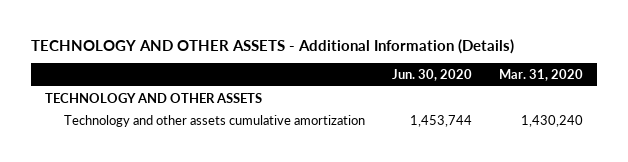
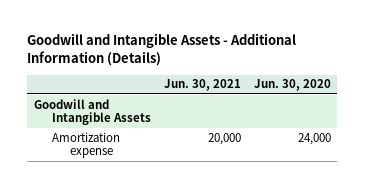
- TECHNOLOGY AND OTHER ASSETS - Additional Information (Details)
+ Goodwill and Intangible Assets - Additional Information (Details)
- | Jun. 30, 2020 | Mar. 31, 2020
+ | Jun. 30, 2021 | Jun. 30, 2020
- TECHNOLOGY AND OTHER ASSETS
- Technology and other assets cumulative amortization | 1,453,744 | 1,430,240
+ Goodwill and Intangible Assets
+ Amortization expense | 20,000 | 24,000

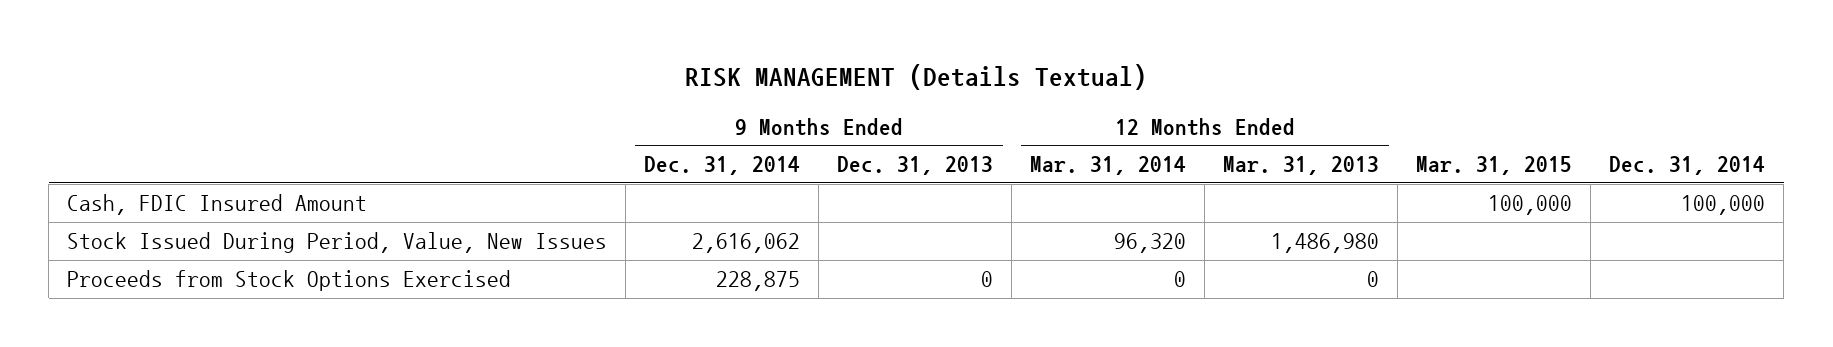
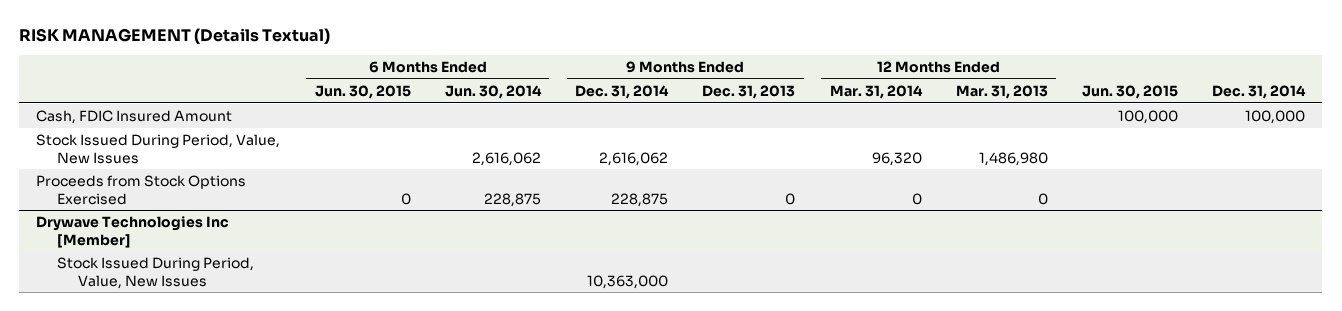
- | 9 Months Ended Dec. 31, 2014 | 9 Months Ended Dec. 31, 2013 | 12 Months Ended Mar. 31, 2014 | 12 Months Ended Mar. 31, 2013 | Mar. 31, 2015 | Dec. 31, 2014
+ | 6 Months Ended Jun. 30, 2015 | 6 Months Ended Jun. 30, 2014 | 9 Months Ended Dec. 31, 2014 | 9 Months Ended Dec. 31, 2013 | 12 Months Ended Mar. 31, 2014 | 12 Months Ended Mar. 31, 2013 | Jun. 30, 2015 | Dec. 31, 2014
+ Drywave Technologies Inc [Member]
+ Stock Issued During Period, Value, New Issues | | | 10,363,000 | | | | |

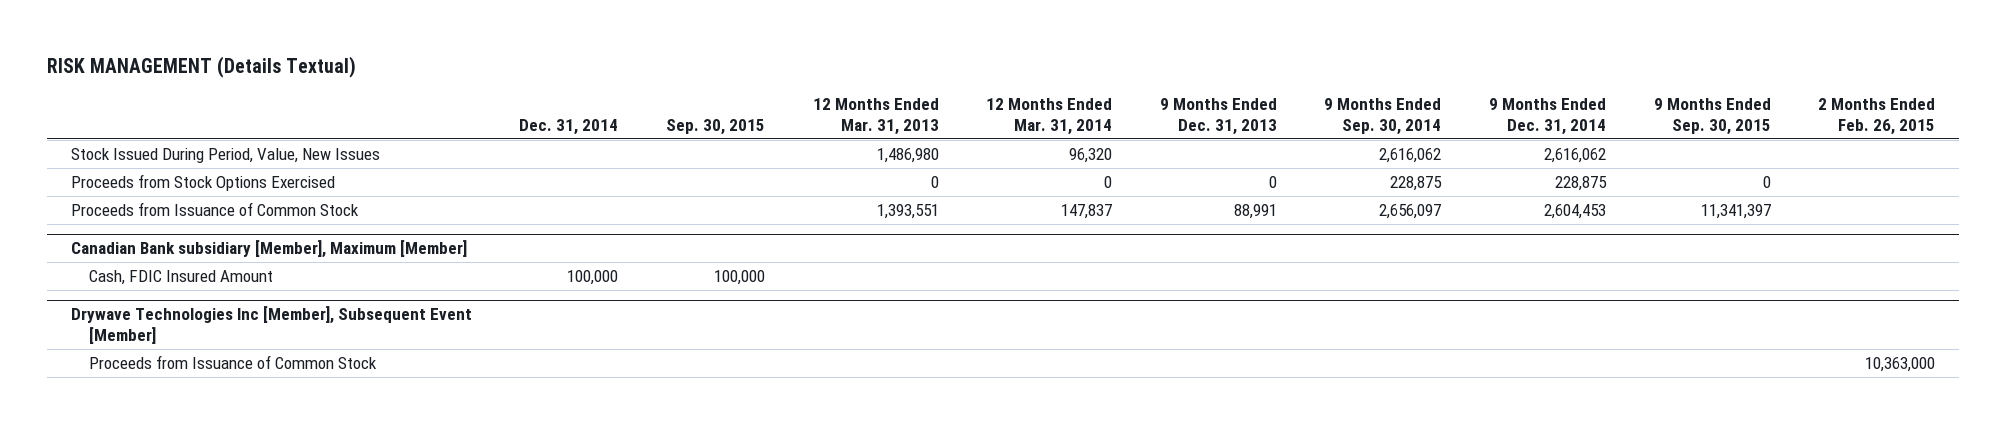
- | 6 Months Ended Jun. 30, 2015 | 6 Months Ended Jun. 30, 2014 | 9 Months Ended Dec. 31, 2014 | 9 Months Ended Dec. 31, 2013 | 12 Months Ended Mar. 31, 2014 | 12 Months Ended Mar. 31, 2013 | Jun. 30, 2015 | Dec. 31, 2014
+ | Dec. 31, 2014 | Sep. 30, 2015 | 12 Months Ended Mar. 31, 2013 | 12 Months Ended Mar. 31, 2014 | 9 Months Ended Dec. 31, 2013 | 9 Months Ended Sep. 30, 2014 | 9 Months Ended Dec. 31, 2014 | 9 Months Ended Sep. 30, 2015 | 2 Months Ended Feb. 26, 2015
- Cash, FDIC Insured Amount | | | | | | | 100,000 | 100,000
- Drywave Technologies Inc [Member]
- Stock Issued During Period, Value, New Issues | | | 10,363,000 | | | | |
+ Proceeds from Issuance of Common Stock | | | 1,393,551 | 147,837 | 88,991 | 2,656,097 | 2,604,453 | 11,341,397 |
+ Canadian Bank subsidiary [Member], Maximum [Member]
+ Cash, FDIC Insured Amount | 100,000 | 100,000 | | | | | | |
+ Drywave Technologies Inc [Member], Subsequent Event [Member]
+ Proceeds from Issuance of Common Stock | | | | | | | | | 10,363,000

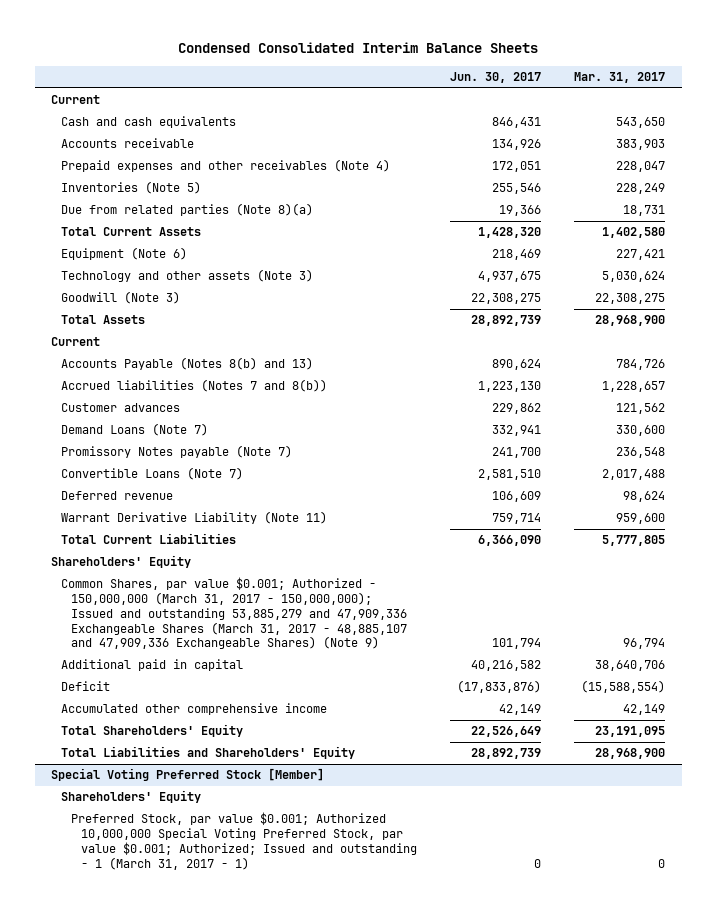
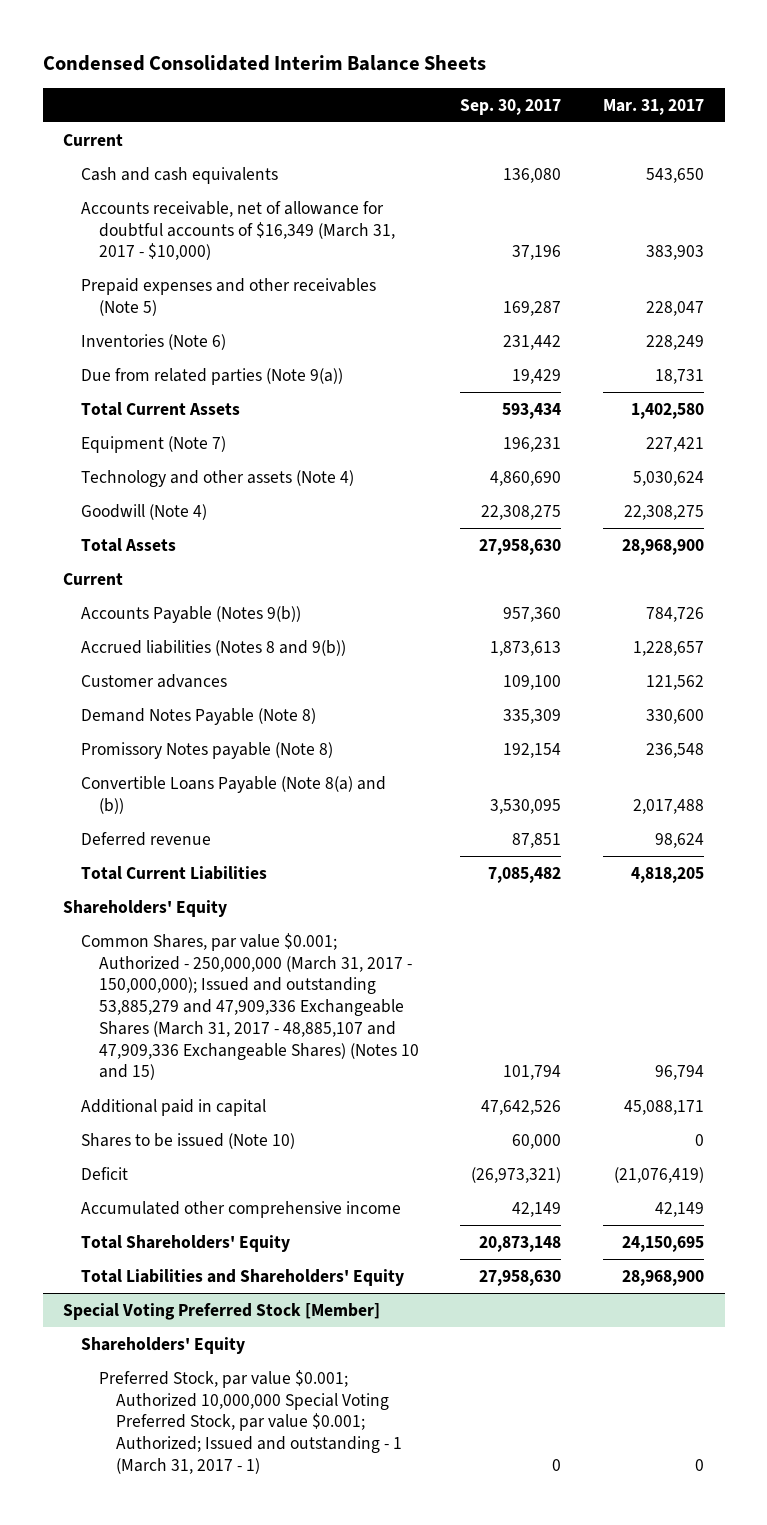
- | Jun. 30, 2017 | Mar. 31, 2017
+ | Sep. 30, 2017 | Mar. 31, 2017
- Accounts receivable | 134,926 | 383,903
- Prepaid expenses and other receivables (Note 4) | 172,051 | 228,047
- Inventories (Note 5) | 255,546 | 228,249
- Due from related parties (Note 8)(a) | 19,366 | 18,731
+ Accounts receivable, net of allowance for doubtful accounts of $16,349 (March 31, 2017 - $10,000) | 37,196 | 383,903
+ Prepaid expenses and other receivables (Note 5) | 169,287 | 228,047
+ Inventories (Note 6) | 231,442 | 228,249
+ Due from related parties (Note 9(a)) | 19,429 | 18,731
- Equipment (Note 6) | 218,469 | 227,421
- Technology and other assets (Note 3) | 4,937,675 | 5,030,624
- Goodwill (Note 3) | 22,308,275 | 22,308,275
+ Equipment (Note 7) | 196,231 | 227,421
+ Technology and other assets (Note 4) | 4,860,690 | 5,030,624
+ Goodwill (Note 4) | 22,308,275 | 22,308,275
- Accounts Payable (Notes 8(b) and 13) | 890,624 | 784,726
- Accrued liabilities (Notes 7 and 8(b)) | 1,223,130 | 1,228,657
+ Accounts Payable (Notes 9(b)) | 957,360 | 784,726
+ Accrued liabilities (Notes 8 and 9(b)) | 1,873,613 | 1,228,657
- Demand Loans (Note 7) | 332,941 | 330,600
- Promissory Notes payable (Note 7) | 241,700 | 236,548
- Convertible Loans (Note 7) | 2,581,510 | 2,017,488
+ Demand Notes Payable (Note 8) | 335,309 | 330,600
+ Promissory Notes payable (Note 8) | 192,154 | 236,548
+ Convertible Loans Payable (Note 8(a) and (b)) | 3,530,095 | 2,017,488
- Warrant Derivative Liability (Note 11) | 759,714 | 959,600
- Total Current Liabilities | 6,366,090 | 5,777,805
+ Total Current Liabilities | 7,085,482 | 4,818,205
- Common Shares, par value $0.001; Authorized - 150,000,000 (March 31, 2017 - 150,000,000); Issued and outstanding 53,885,279 and 47,909,336 Exchangeable Shares (March 31, 2017 - 48,885,107 and 47,909,336 Exchangeable Shares) (Note 9) | 101,794 | 96,794
- Additional paid in capital | 40,216,582 | 38,640,706
- Deficit | (17,833,876) | (15,588,554)
+ Common Shares, par value $0.001; Authorized - 250,000,000 (March 31, 2017 - 150,000,000); Issued and outstanding 53,885,279 and 47,909,336 Exchangeable Shares (March 31, 2017 - 48,885,107 and 47,909,336 Exchangeable Shares) (Notes 10 and 15) | 101,794 | 96,794
+ Additional paid in capital | 47,642,526 | 45,088,171
+ Shares to be issued (Note 10) | 60,000 | 0
+ Deficit | (26,973,321) | (21,076,419)
- Total Shareholders' Equity | 22,526,649 | 23,191,095
+ Total Shareholders' Equity | 20,873,148 | 24,150,695

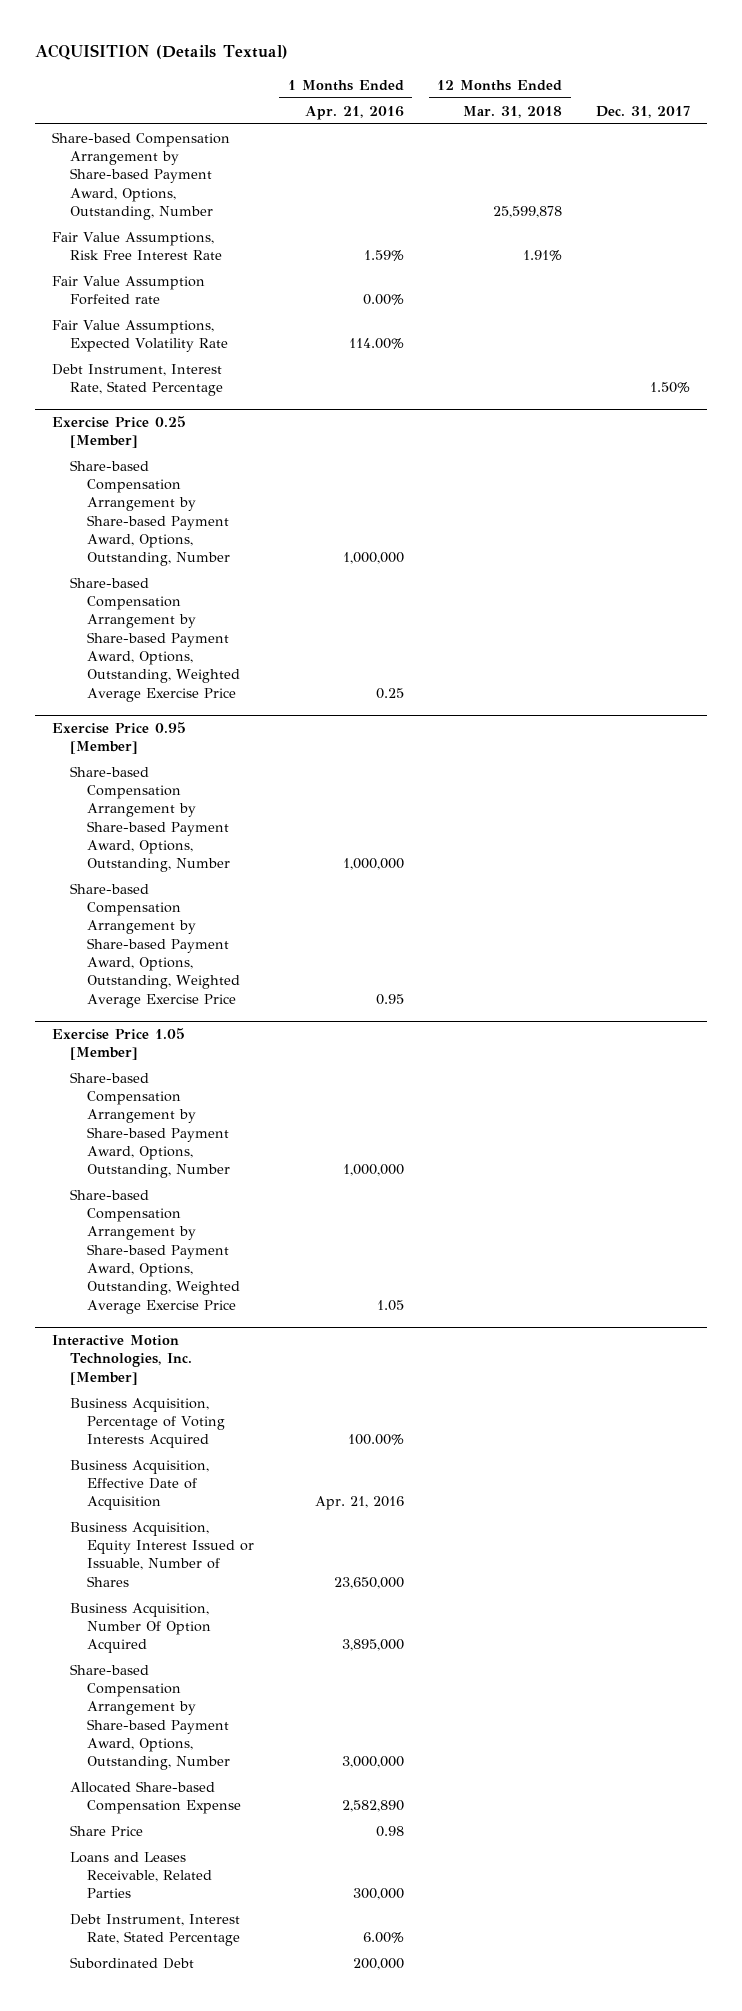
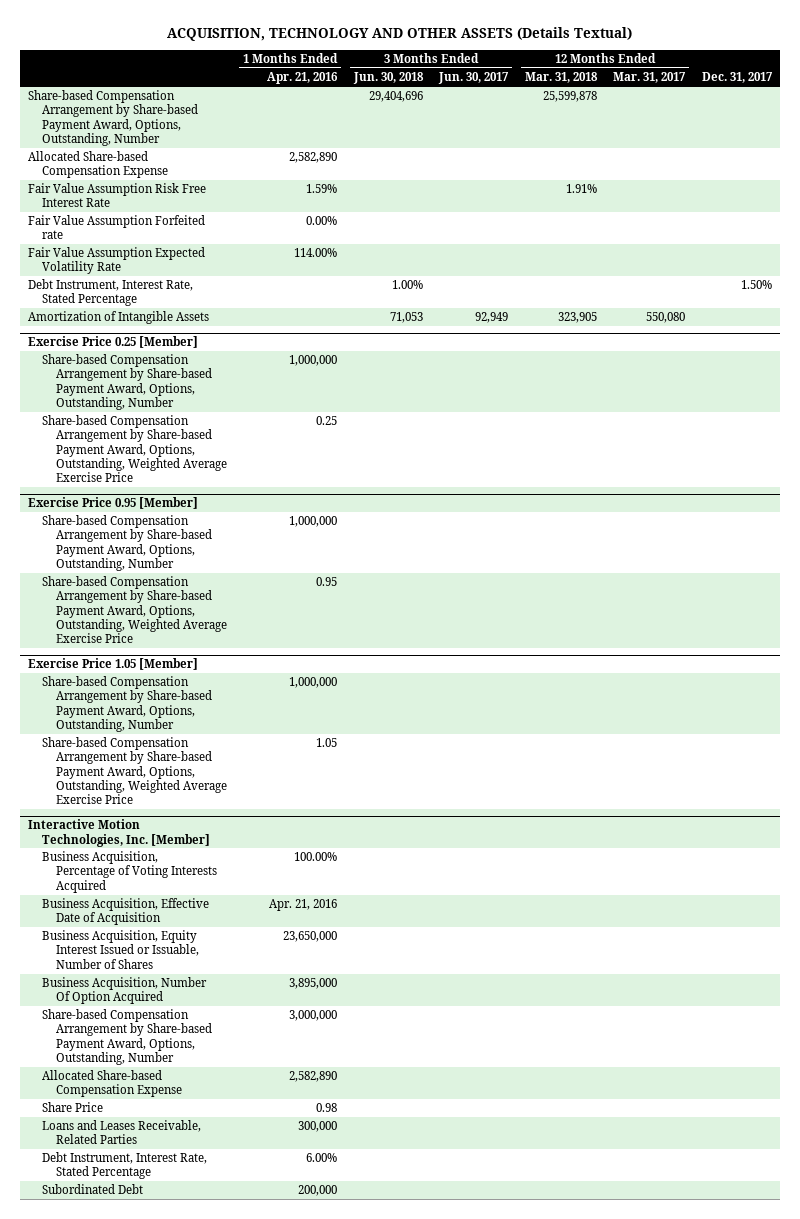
- ACQUISITION (Details Textual)
+ ACQUISITION, TECHNOLOGY AND OTHER ASSETS (Details Textual)
- | 1 Months Ended Apr. 21, 2016 | 12 Months Ended Mar. 31, 2018 | Dec. 31, 2017
+ | 1 Months Ended Apr. 21, 2016 | 3 Months Ended Jun. 30, 2018 | 3 Months Ended Jun. 30, 2017 | 12 Months Ended Mar. 31, 2018 | 12 Months Ended Mar. 31, 2017 | Dec. 31, 2017
- Fair Value Assumptions, Risk Free Interest Rate | 1.59% | 1.91% |
+ Allocated Share-based Compensation Expense | 2,582,890 | | | | |
+ Fair Value Assumption Risk Free Interest Rate | 1.59% | | | 1.91% | |
- Fair Value Assumptions, Expected Volatility Rate | 114.00% | |
+ Fair Value Assumption Expected Volatility Rate | 114.00% | | | | |
+ Amortization of Intangible Assets | | 71,053 | 92,949 | 323,905 | 550,080 |

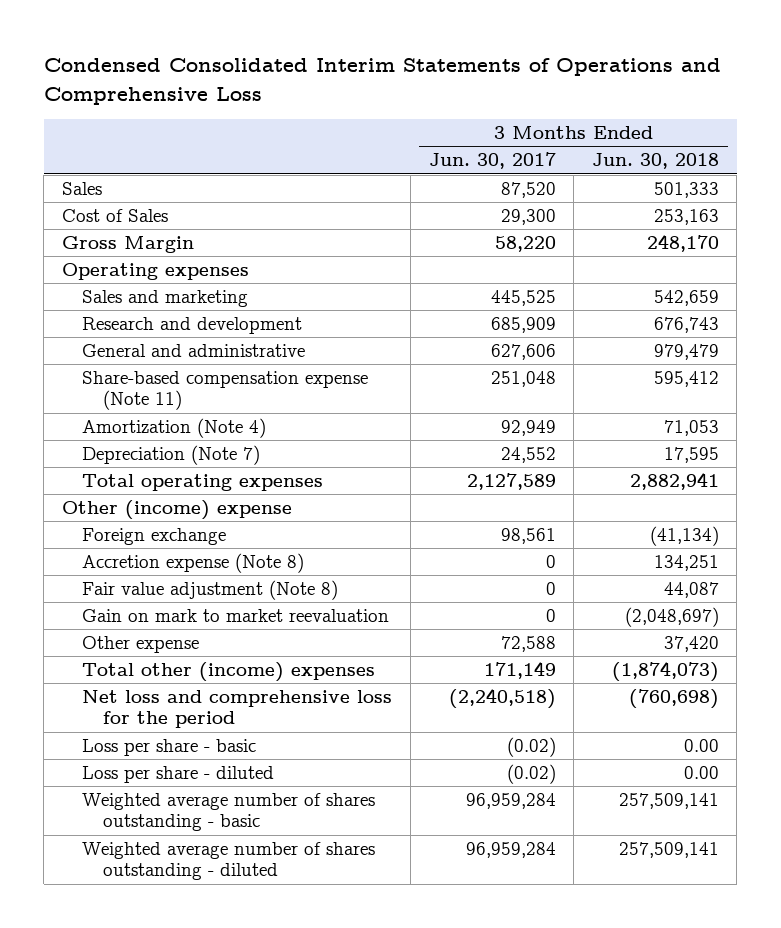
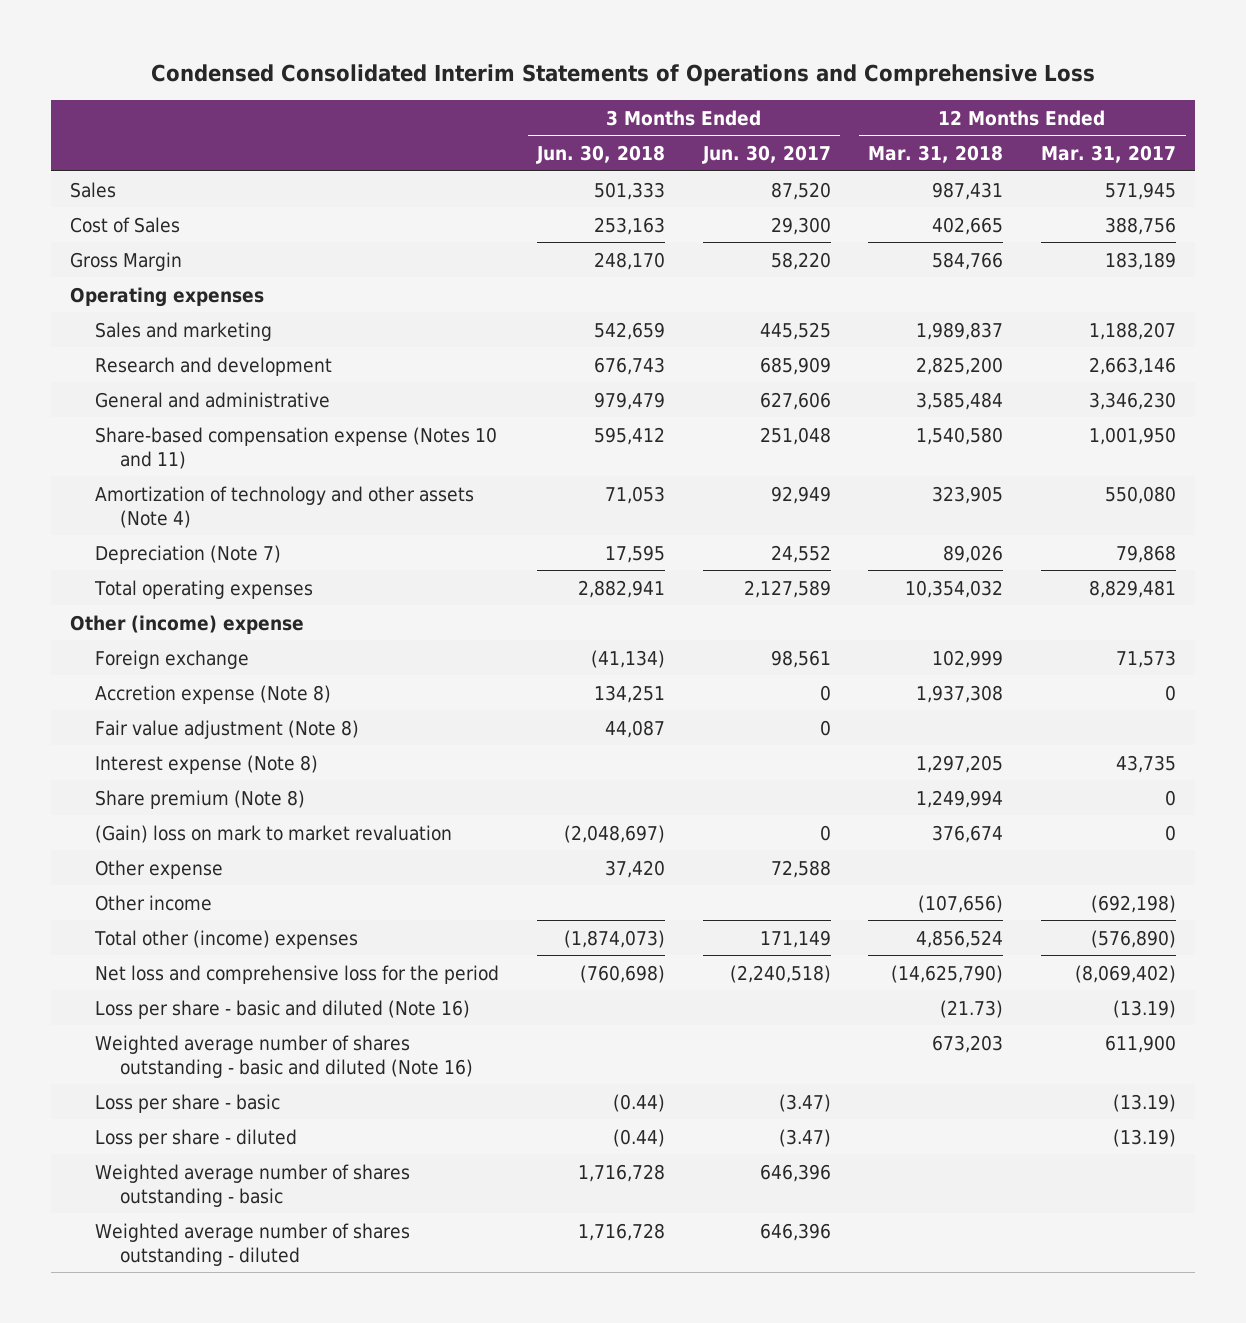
- | 3 Months Ended Jun. 30, 2017 | 3 Months Ended Jun. 30, 2018
+ | 3 Months Ended Jun. 30, 2018 | 3 Months Ended Jun. 30, 2017 | 12 Months Ended Mar. 31, 2018 | 12 Months Ended Mar. 31, 2017
- Share-based compensation expense (Note 11) | 251,048 | 595,412
- Amortization (Note 4) | 92,949 | 71,053
+ Share-based compensation expense (Notes 10 and 11) | 595,412 | 251,048 | 1,540,580 | 1,001,950
+ Amortization of technology and other assets (Note 4) | 71,053 | 92,949 | 323,905 | 550,080
- Gain on mark to market reevaluation | 0 | (2,048,697)
+ Interest expense (Note 8) | | | 1,297,205 | 43,735
+ Share premium (Note 8) | | | 1,249,994 | 0
+ (Gain) loss on mark to market revaluation | (2,048,697) | 0 | 376,674 | 0
+ Other income | | | (107,656) | (692,198)
- Loss per share - basic | (0.02) | 0.00
- Loss per share - diluted | (0.02) | 0.00
- Weighted average number of shares outstanding - basic | 96,959,284 | 257,509,141
- Weighted average number of shares outstanding - diluted | 96,959,284 | 257,509,141
+ Loss per share - basic and diluted (Note 16) | | | (21.73) | (13.19)
+ Weighted average number of shares outstanding - basic and diluted (Note 16) | | | 673,203 | 611,900
+ Loss per share - basic | (0.44) | (3.47) | | (13.19)
+ Loss per share - diluted | (0.44) | (3.47) | | (13.19)
+ Weighted average number of shares outstanding - basic | 1,716,728 | 646,396 | |
+ Weighted average number of shares outstanding - diluted | 1,716,728 | 646,396 | |

